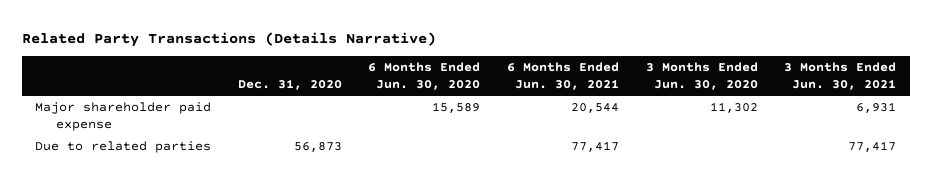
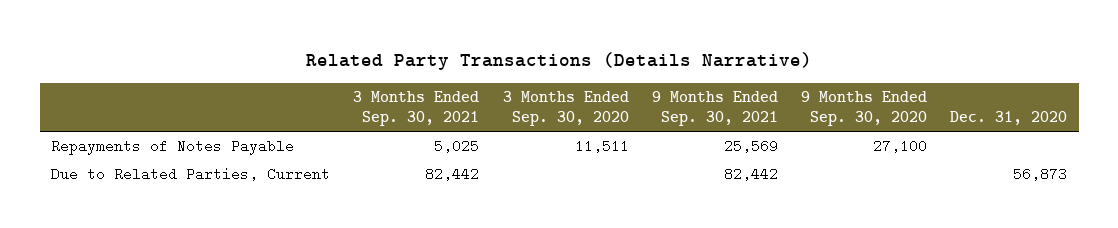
- | Dec. 31, 2020 | 6 Months Ended Jun. 30, 2020 | 6 Months Ended Jun. 30, 2021 | 3 Months Ended Jun. 30, 2020 | 3 Months Ended Jun. 30, 2021
+ | 3 Months Ended Sep. 30, 2021 | 3 Months Ended Sep. 30, 2020 | 9 Months Ended Sep. 30, 2021 | 9 Months Ended Sep. 30, 2020 | Dec. 31, 2020
- Major shareholder paid expense | | 15,589 | 20,544 | 11,302 | 6,931
- Due to related parties | 56,873 | | 77,417 | | 77,417
+ Repayments of Notes Payable | 5,025 | 11,511 | 25,569 | 27,100 |
+ Due to Related Parties, Current | 82,442 | | 82,442 | | 56,873

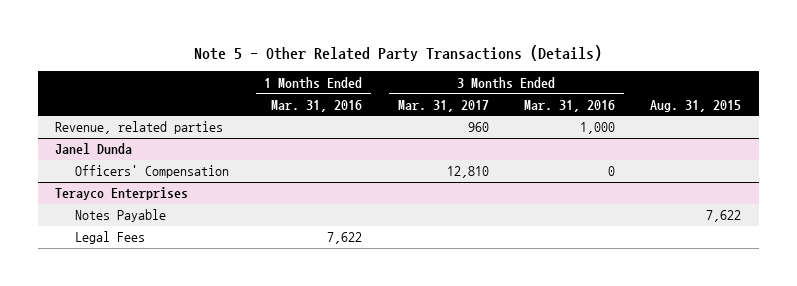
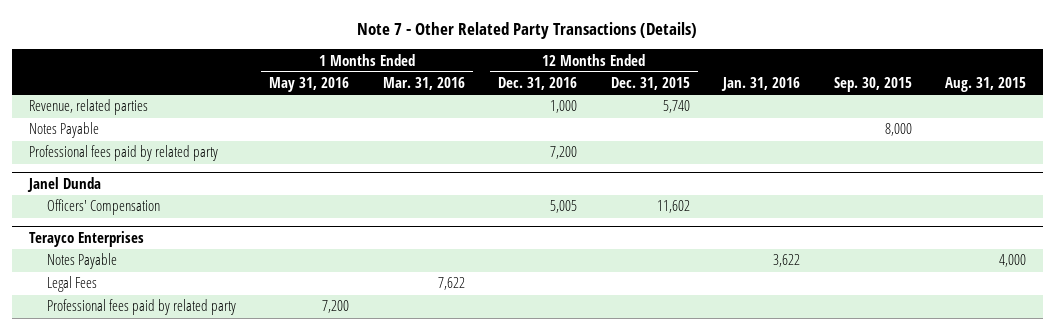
- Note 5 - Other Related Party Transactions (Details)
+ Note 7 - Other Related Party Transactions (Details)
- | 1 Months Ended Mar. 31, 2016 | 3 Months Ended Mar. 31, 2017 | 3 Months Ended Mar. 31, 2016 | Aug. 31, 2015
+ | 1 Months Ended May 31, 2016 | 1 Months Ended Mar. 31, 2016 | 12 Months Ended Dec. 31, 2016 | 12 Months Ended Dec. 31, 2015 | Jan. 31, 2016 | Sep. 30, 2015 | Aug. 31, 2015
+ Notes Payable | | | | | | 8,000 |
+ Professional fees paid by related party | | | 7,200 | | | |
@ Terayco Enterprises
- Notes Payable | | | | 7,622
+ Notes Payable | | | | | 3,622 | | 4,000
+ Professional fees paid by related party | 7,200 | | | | | |

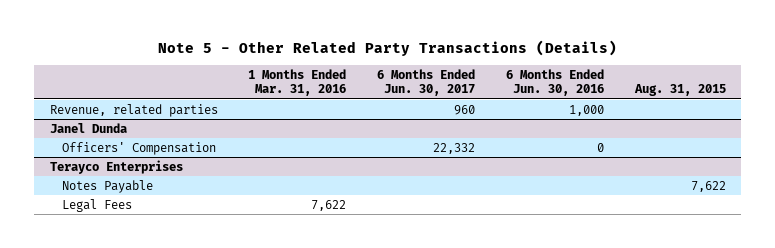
- Note 7 - Other Related Party Transactions (Details)
+ Note 5 - Other Related Party Transactions (Details)
- | 1 Months Ended May 31, 2016 | 1 Months Ended Mar. 31, 2016 | 12 Months Ended Dec. 31, 2016 | 12 Months Ended Dec. 31, 2015 | Jan. 31, 2016 | Sep. 30, 2015 | Aug. 31, 2015
+ | 1 Months Ended Mar. 31, 2016 | 6 Months Ended Jun. 30, 2017 | 6 Months Ended Jun. 30, 2016 | Aug. 31, 2015
- Notes Payable | | | | | | 8,000 |
- Professional fees paid by related party | | | 7,200 | | | |
@ Terayco Enterprises
- Notes Payable | | | | | 3,622 | | 4,000
+ Notes Payable | | | | 7,622
- Professional fees paid by related party | 7,200 | | | | | |

